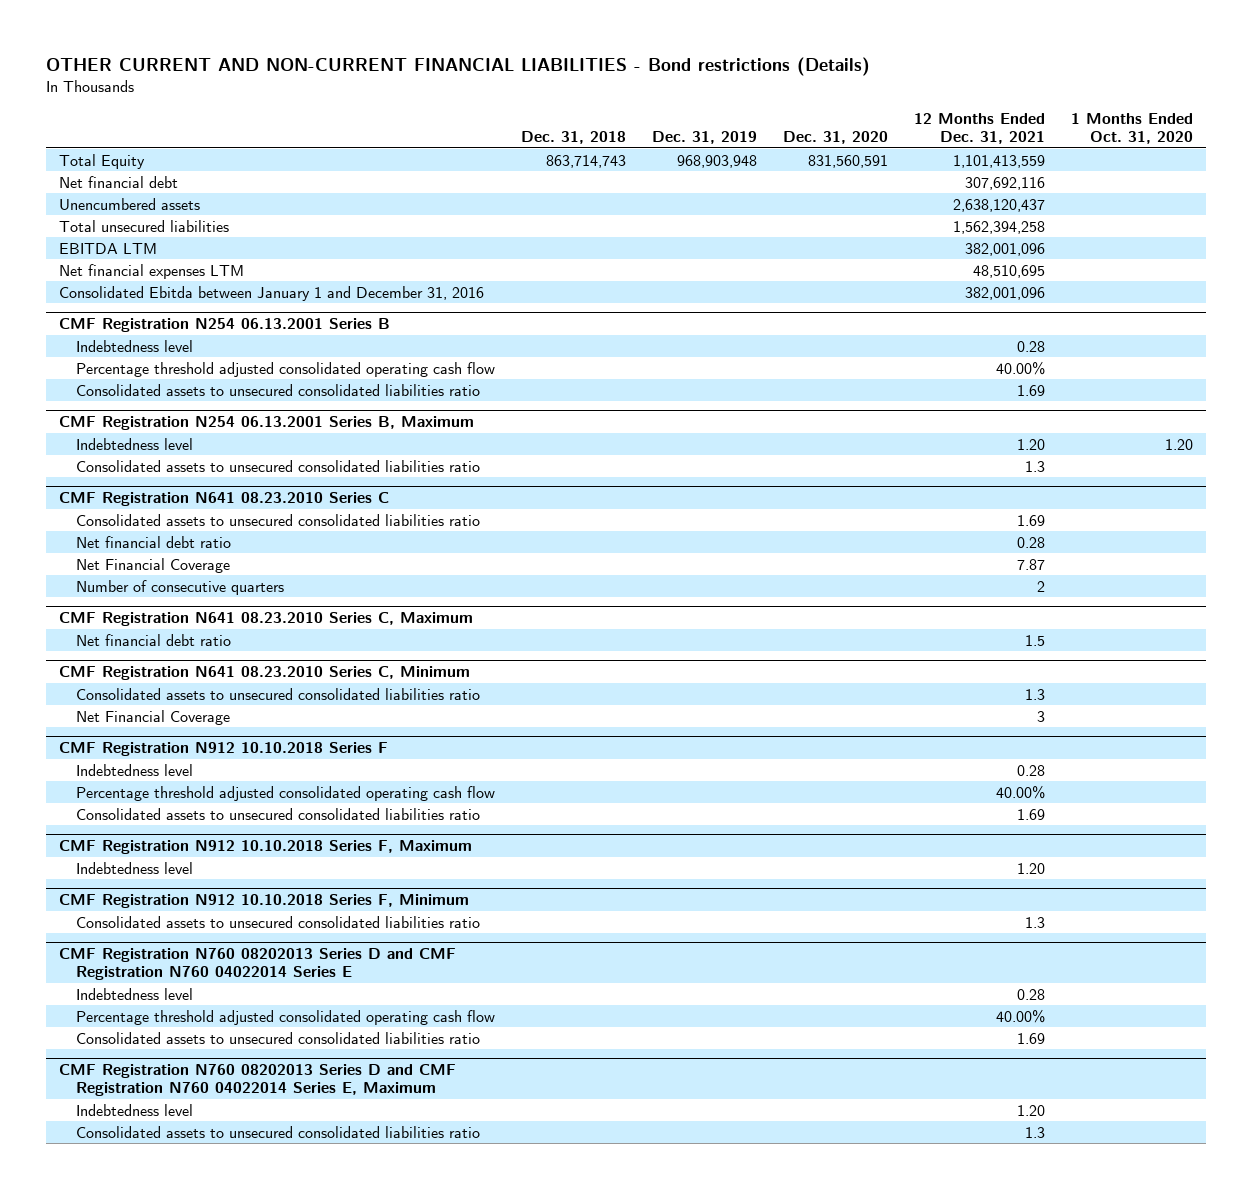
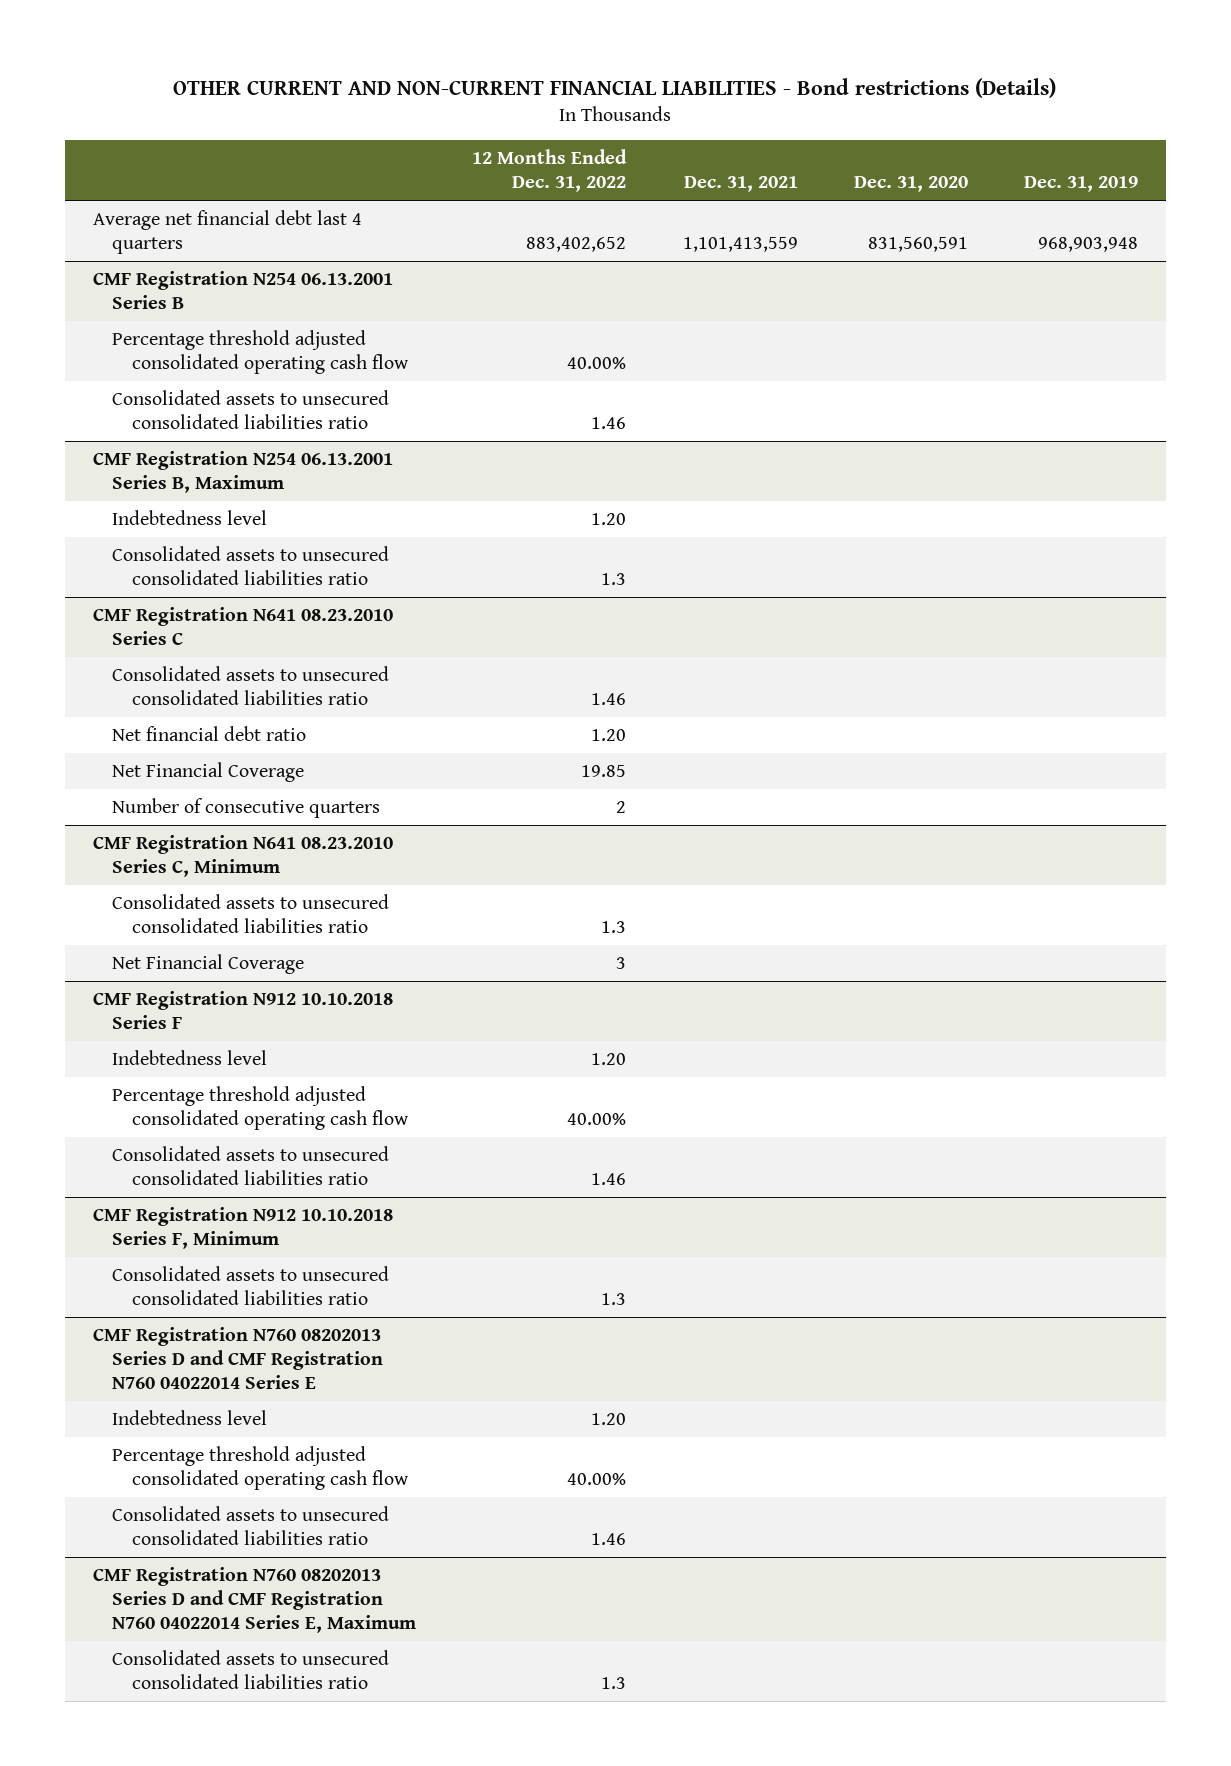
- | Dec. 31, 2018 | Dec. 31, 2019 | Dec. 31, 2020 | 12 Months Ended Dec. 31, 2021 | 1 Months Ended Oct. 31, 2020
+ | 12 Months Ended Dec. 31, 2022 | Dec. 31, 2021 | Dec. 31, 2020 | Dec. 31, 2019
- Total Equity | 863,714,743 | 968,903,948 | 831,560,591 | 1,101,413,559 |
- Net financial debt | | | | 307,692,116 |
- Unencumbered assets | | | | 2,638,120,437 |
- Total unsecured liabilities | | | | 1,562,394,258 |
- EBITDA LTM | | | | 382,001,096 |
- Net financial expenses LTM | | | | 48,510,695 |
- Consolidated Ebitda between January 1 and December 31, 2016 | | | | 382,001,096 |
+ Average net financial debt last 4 quarters | 883,402,652 | 1,101,413,559 | 831,560,591 | 968,903,948
@ CMF Registration N254 06.13.2001 Series B
- Indebtedness level | | | | 0.28 |
- CMF Registration N641 08.23.2010 Series C, Maximum
- Net financial debt ratio | | | | 1.5 |
- CMF Registration N912 10.10.2018 Series F, Maximum
- Indebtedness level | | | | 1.20 |
@ CMF Registration N760 08202013 Series D and CMF Registration N760 04022014 Series E, Maximum
- Indebtedness level | | | | 1.20 |

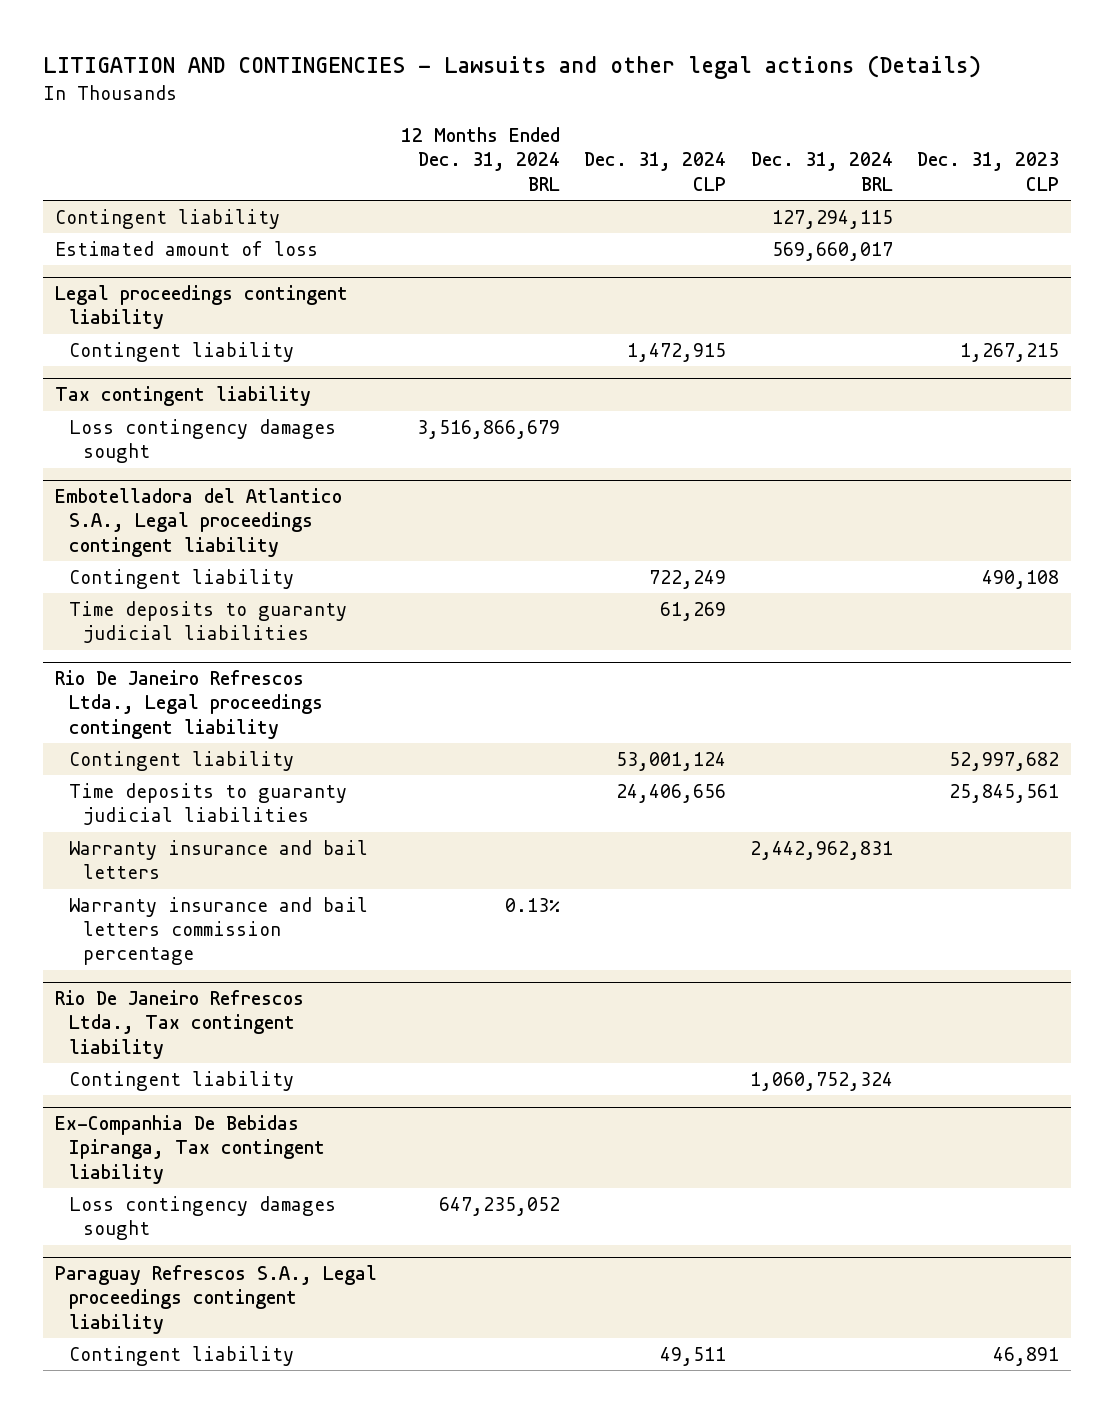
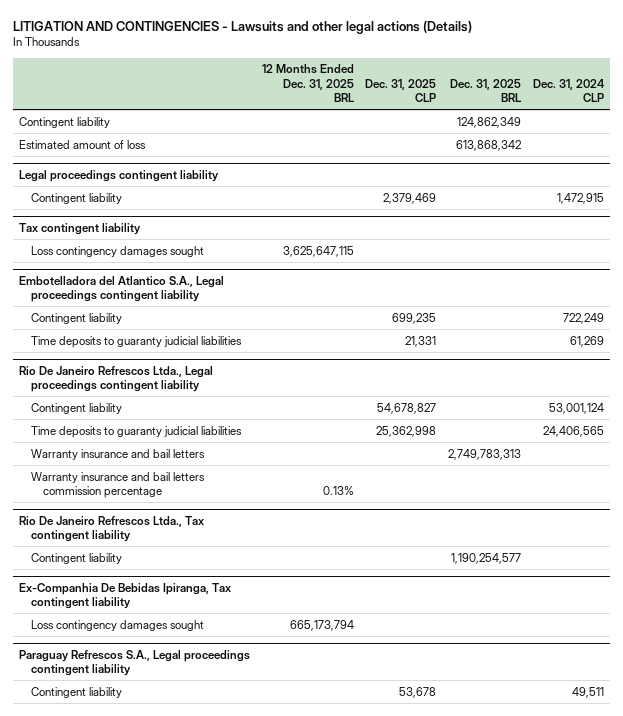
- | 12 Months Ended Dec. 31, 2024 BRL | Dec. 31, 2024 CLP | Dec. 31, 2024 BRL | Dec. 31, 2023 CLP
+ | 12 Months Ended Dec. 31, 2025 BRL | Dec. 31, 2025 CLP | Dec. 31, 2025 BRL | Dec. 31, 2024 CLP
@ Rio De Janeiro Refrescos Ltda., Legal proceedings contingent liability
- Time deposits to guaranty judicial liabilities | | 24,406,656 | | 25,845,561
+ Time deposits to guaranty judicial liabilities | | 25,362,998 | | 24,406,565

